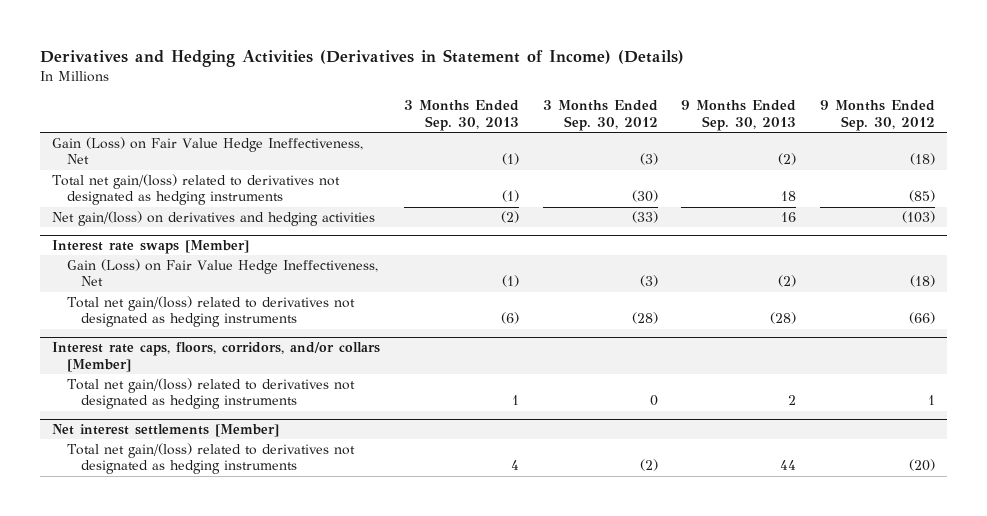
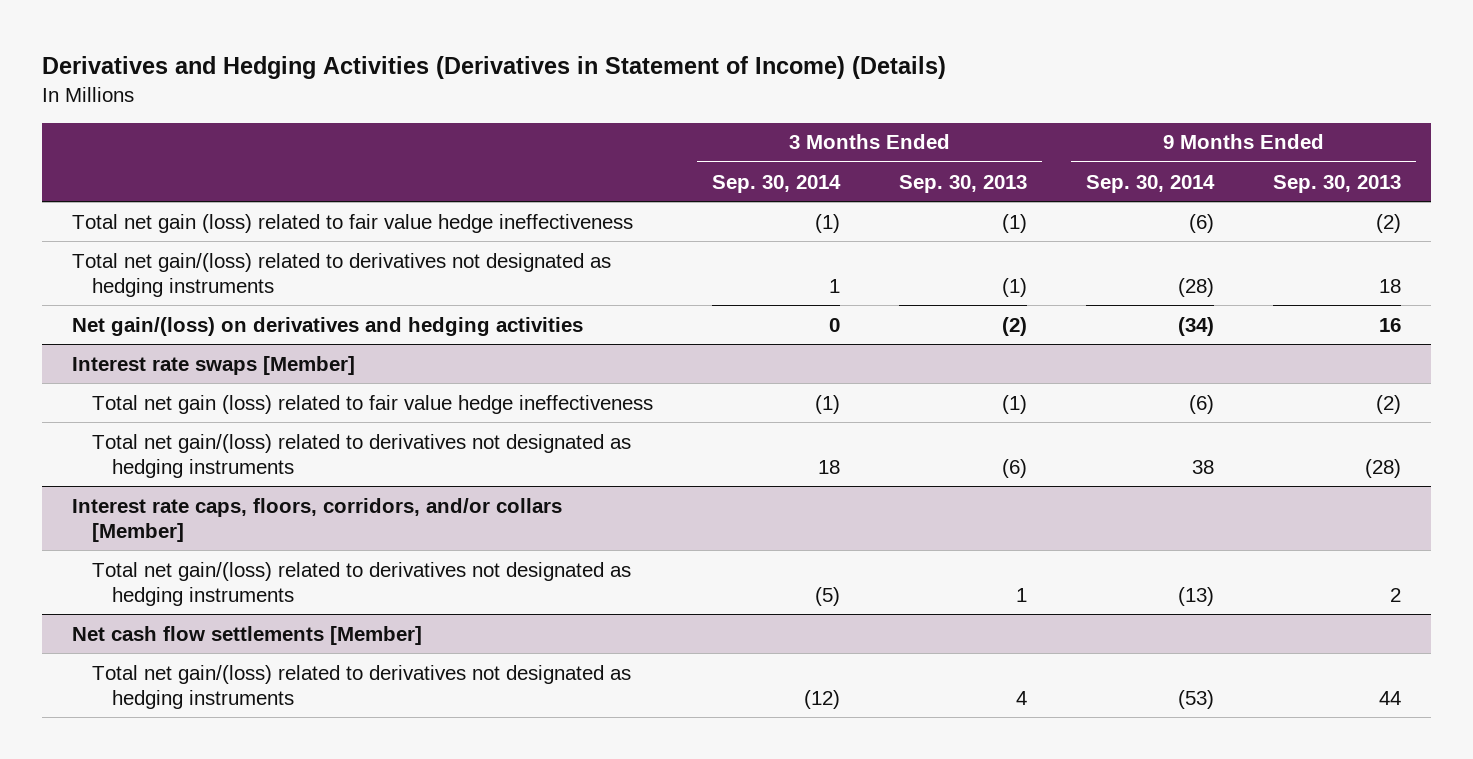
- | 3 Months Ended Sep. 30, 2013 | 3 Months Ended Sep. 30, 2012 | 9 Months Ended Sep. 30, 2013 | 9 Months Ended Sep. 30, 2012
+ | 3 Months Ended Sep. 30, 2014 | 3 Months Ended Sep. 30, 2013 | 9 Months Ended Sep. 30, 2014 | 9 Months Ended Sep. 30, 2013
- Gain (Loss) on Fair Value Hedge Ineffectiveness, Net | (1) | (3) | (2) | (18)
+ Total net gain (loss) related to fair value hedge ineffectiveness | (1) | (1) | (6) | (2)
@ Interest rate swaps [Member]
- Gain (Loss) on Fair Value Hedge Ineffectiveness, Net | (1) | (3) | (2) | (18)
+ Total net gain (loss) related to fair value hedge ineffectiveness | (1) | (1) | (6) | (2)
- Net interest settlements [Member]
+ Net cash flow settlements [Member]

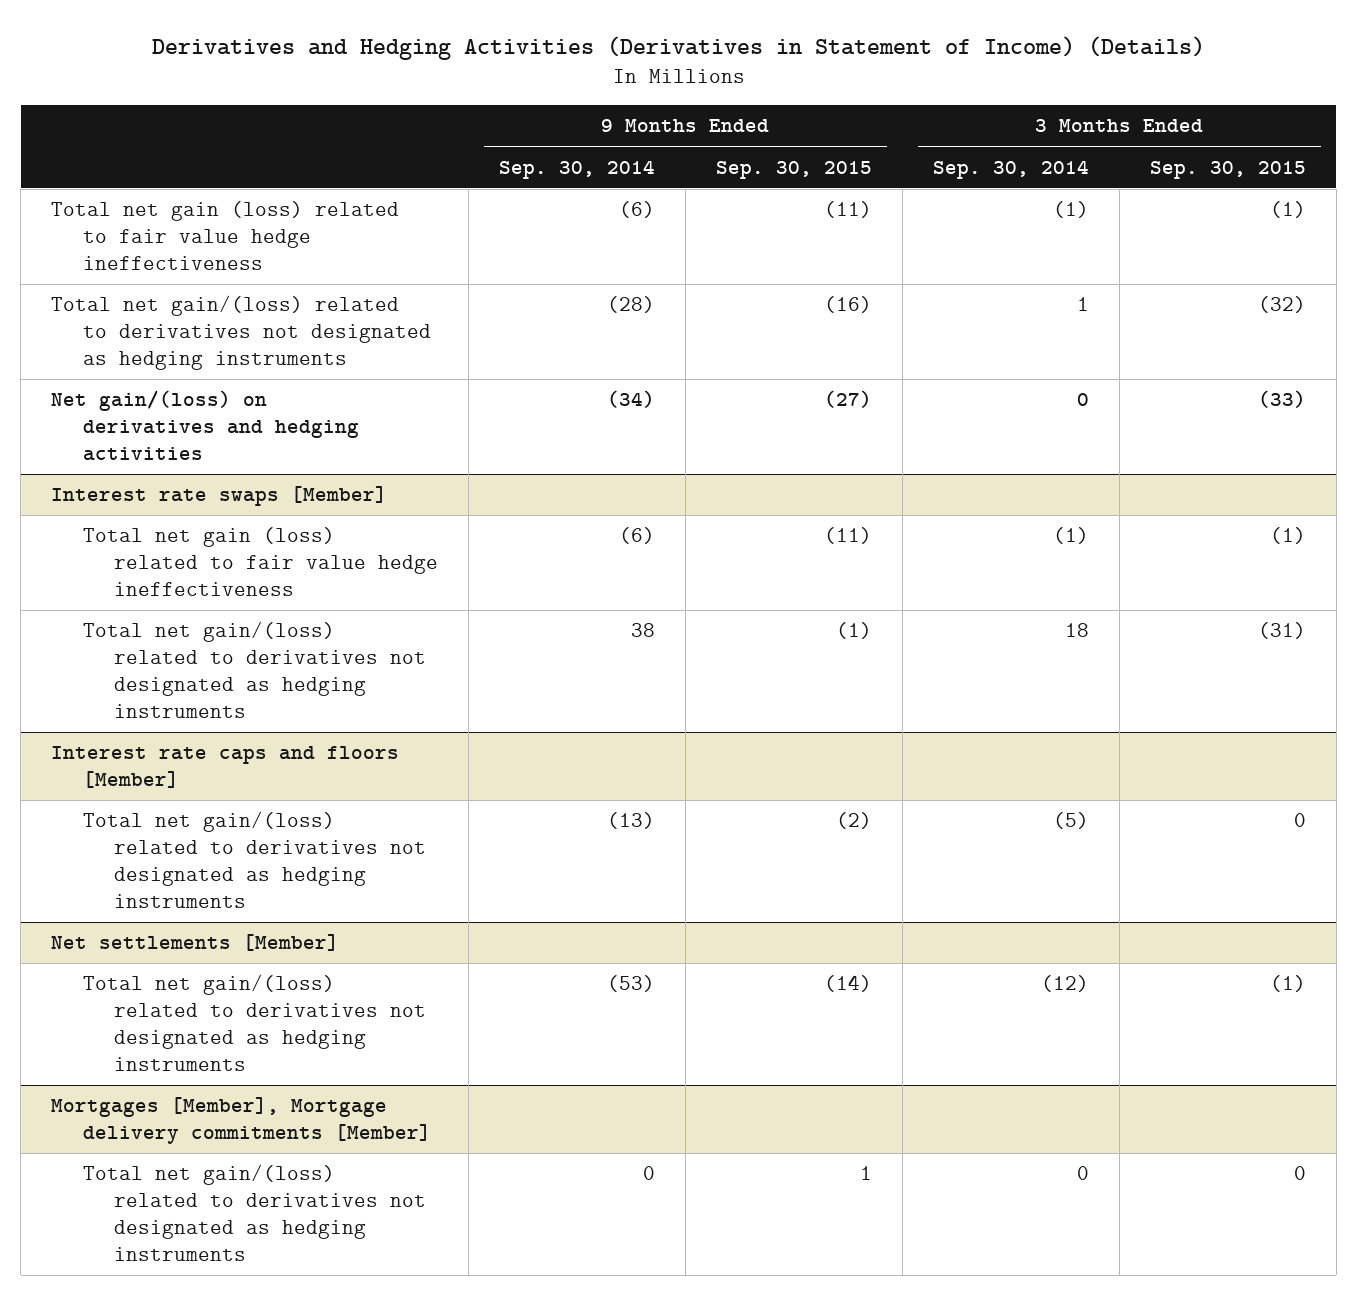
- | 3 Months Ended Sep. 30, 2014 | 3 Months Ended Sep. 30, 2013 | 9 Months Ended Sep. 30, 2014 | 9 Months Ended Sep. 30, 2013
+ | 9 Months Ended Sep. 30, 2014 | 9 Months Ended Sep. 30, 2015 | 3 Months Ended Sep. 30, 2014 | 3 Months Ended Sep. 30, 2015
- Interest rate caps, floors, corridors, and/or collars [Member]
+ Interest rate caps and floors [Member]
- Net cash flow settlements [Member]
+ Net settlements [Member]
+ Mortgages [Member], Mortgage delivery commitments [Member]
+ Total net gain/(loss) related to derivatives not designated as hedging instruments | 0 | 1 | 0 | 0

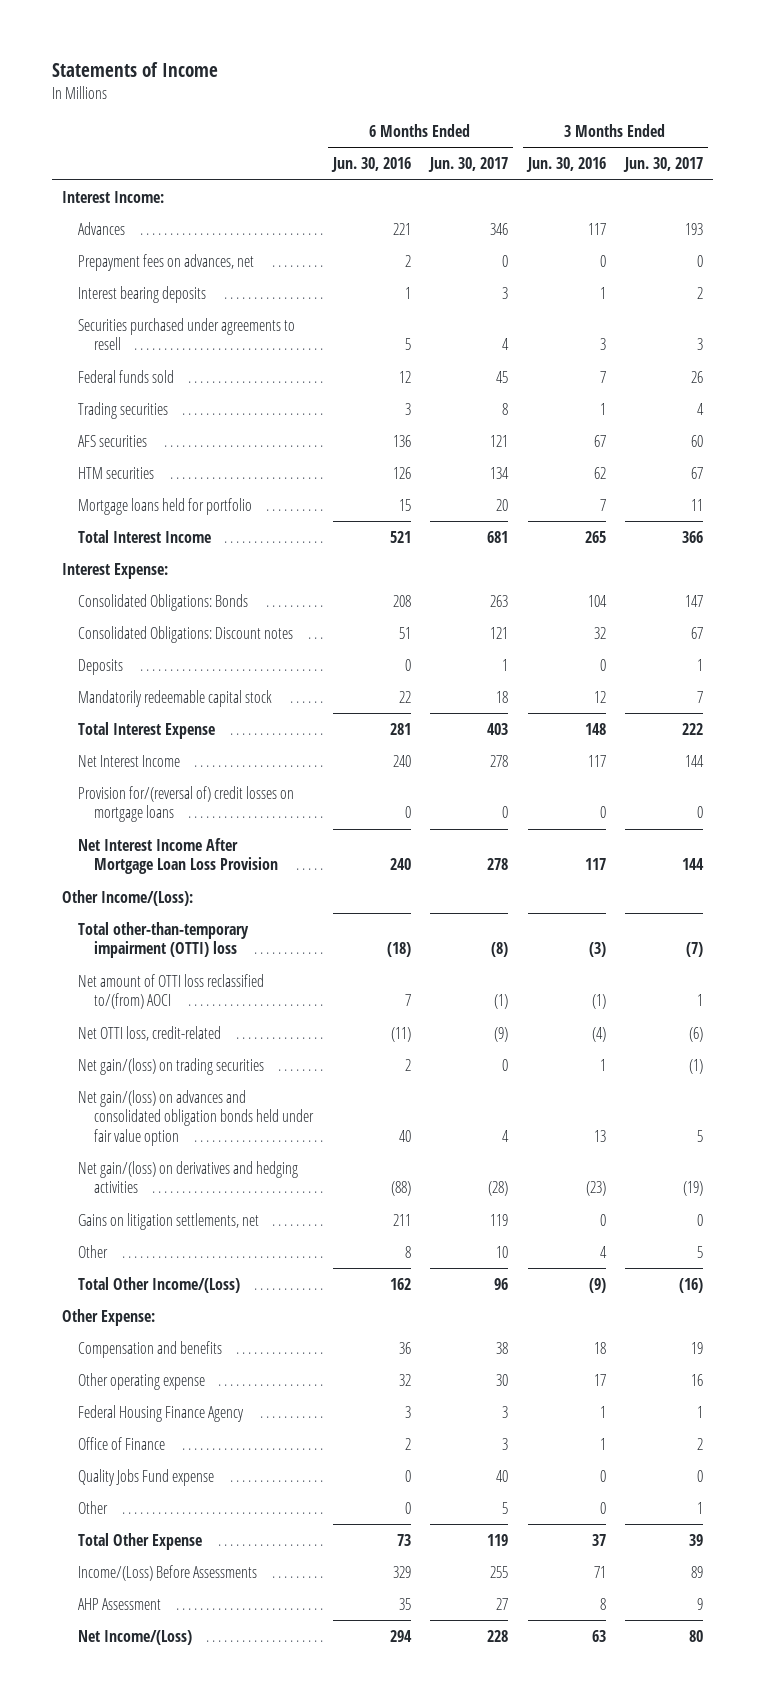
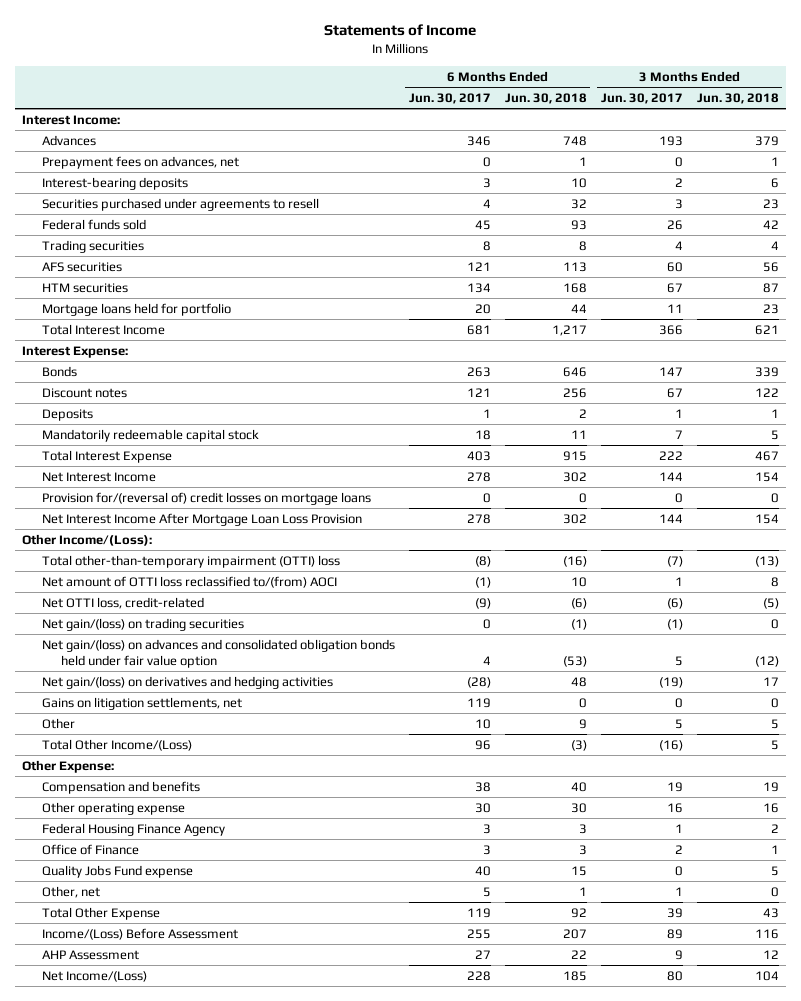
- | 6 Months Ended Jun. 30, 2016 | 6 Months Ended Jun. 30, 2017 | 3 Months Ended Jun. 30, 2016 | 3 Months Ended Jun. 30, 2017
+ | 6 Months Ended Jun. 30, 2017 | 6 Months Ended Jun. 30, 2018 | 3 Months Ended Jun. 30, 2017 | 3 Months Ended Jun. 30, 2018
- Interest bearing deposits | 1 | 3 | 1 | 2
+ Interest-bearing deposits | 3 | 10 | 2 | 6
- Consolidated Obligations: Bonds | 208 | 263 | 104 | 147
- Consolidated Obligations: Discount notes | 51 | 121 | 32 | 67
+ Bonds | 263 | 646 | 147 | 339
+ Discount notes | 121 | 256 | 67 | 122
- Other | 0 | 5 | 0 | 1
+ Other, net | 5 | 1 | 1 | 0
- Income/(Loss) Before Assessments | 329 | 255 | 71 | 89
+ Income/(Loss) Before Assessment | 255 | 207 | 89 | 116

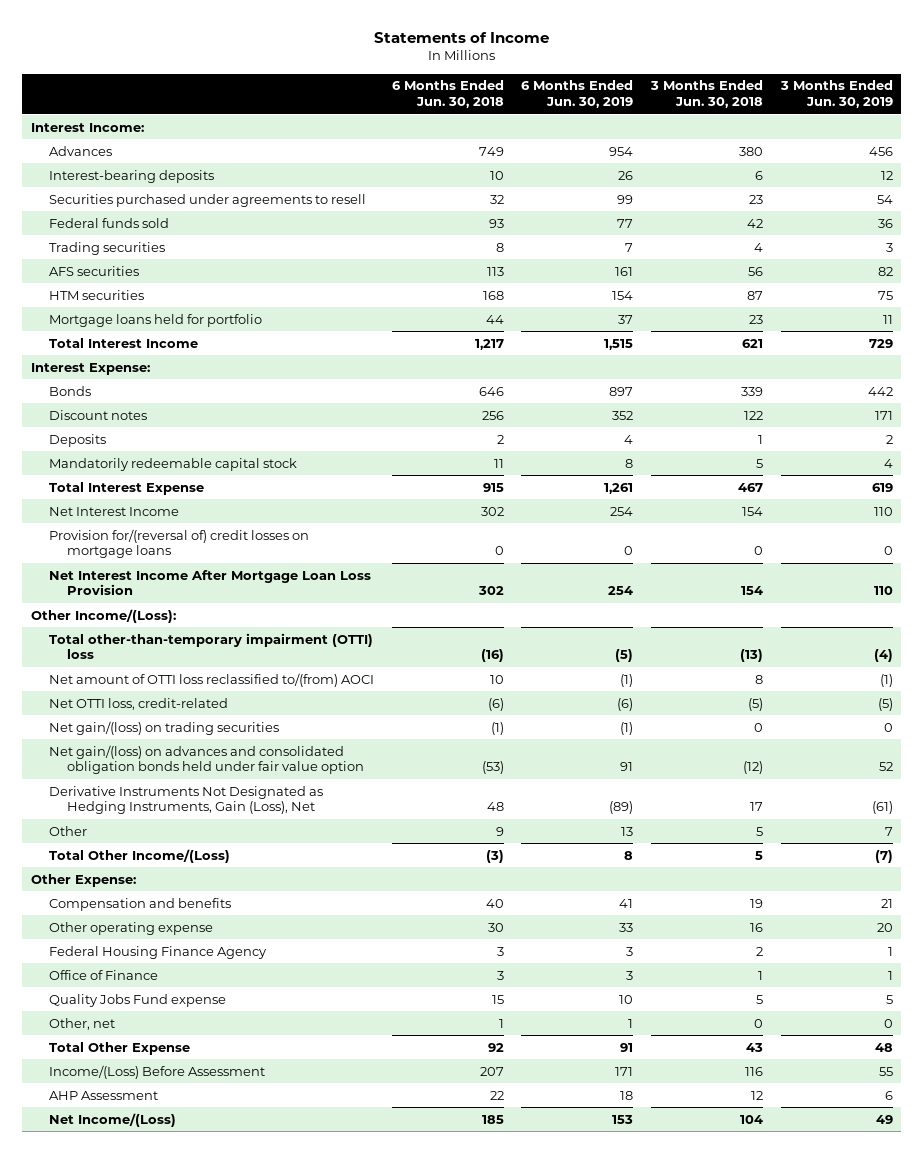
- | 6 Months Ended Jun. 30, 2017 | 6 Months Ended Jun. 30, 2018 | 3 Months Ended Jun. 30, 2017 | 3 Months Ended Jun. 30, 2018
+ | 6 Months Ended Jun. 30, 2018 | 6 Months Ended Jun. 30, 2019 | 3 Months Ended Jun. 30, 2018 | 3 Months Ended Jun. 30, 2019
- Advances | 346 | 748 | 193 | 379
- Prepayment fees on advances, net | 0 | 1 | 0 | 1
+ Advances | 749 | 954 | 380 | 456
- Net gain/(loss) on derivatives and hedging activities | (28) | 48 | (19) | 17
- Gains on litigation settlements, net | 119 | 0 | 0 | 0
+ Derivative Instruments Not Designated as Hedging Instruments, Gain (Loss), Net | 48 | (89) | 17 | (61)

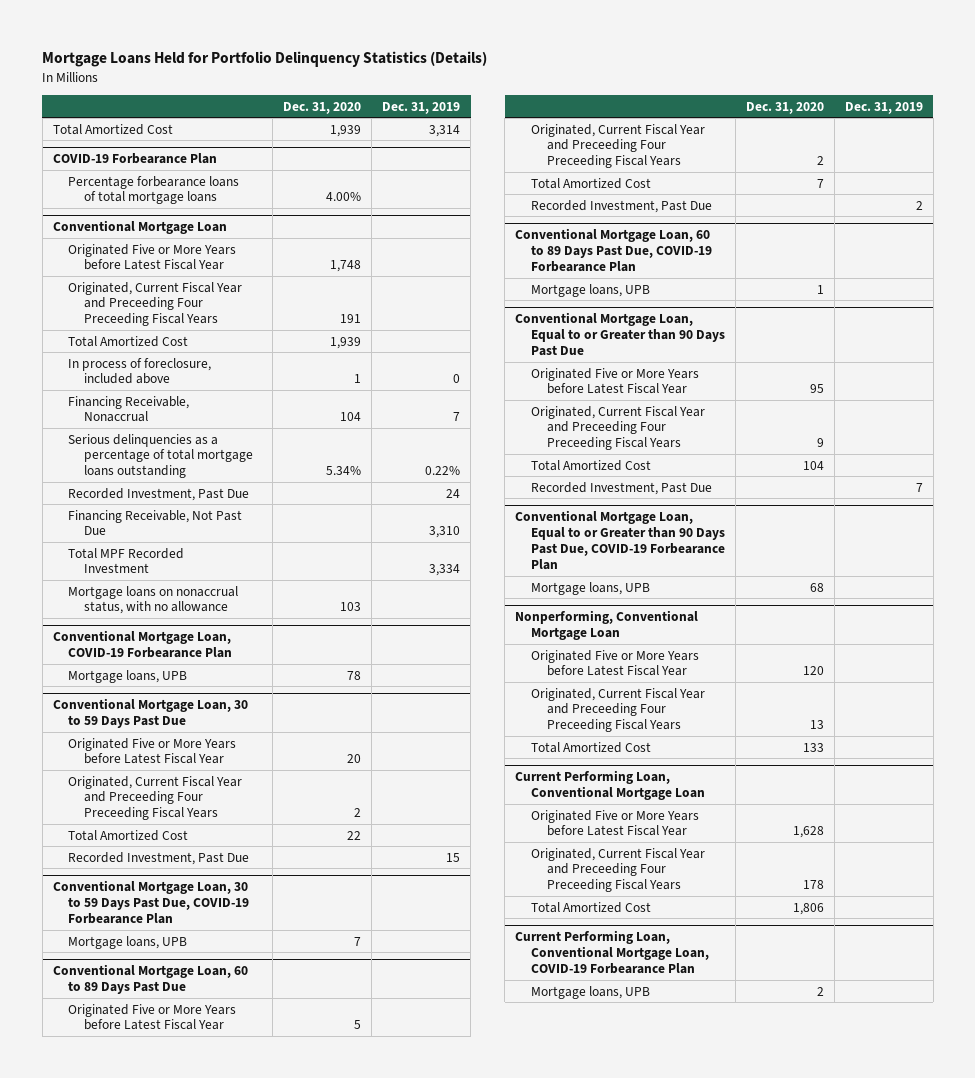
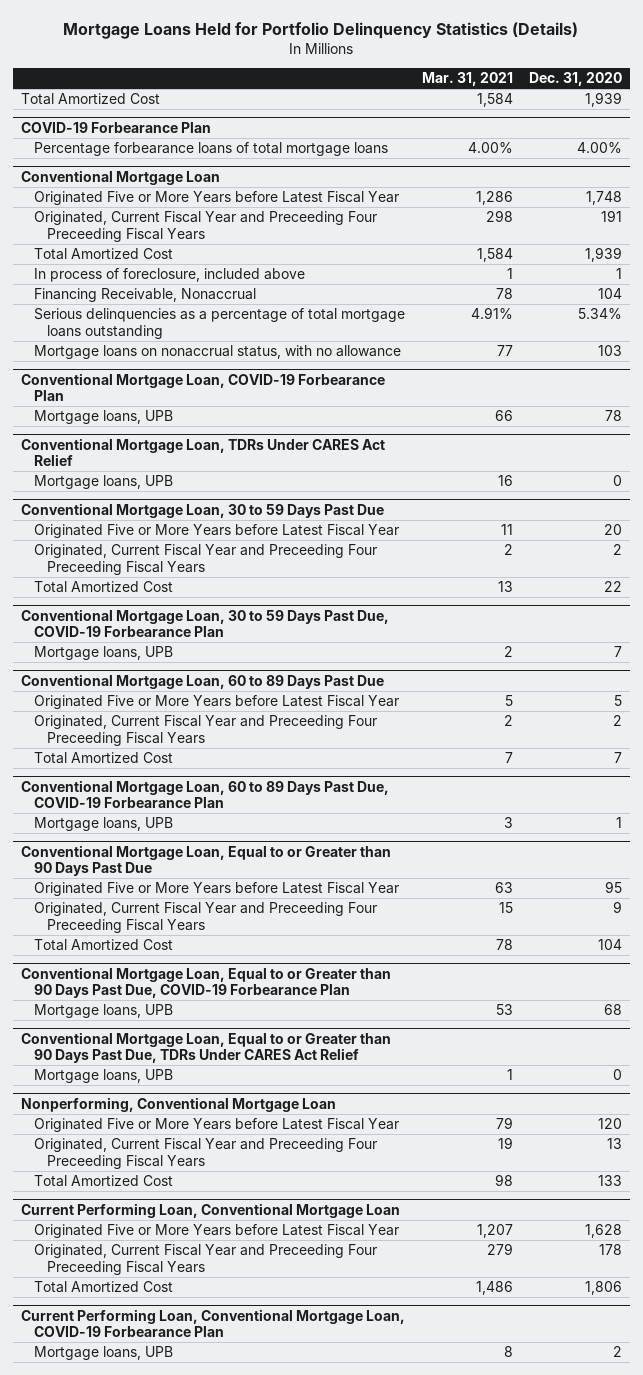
- | Dec. 31, 2020 | Dec. 31, 2019
+ | Mar. 31, 2021 | Dec. 31, 2020
@ Conventional Mortgage Loan
- Recorded Investment, Past Due | | 24
- Financing Receivable, Not Past Due | | 3,310
- Total MPF Recorded Investment | | 3,334
+ Conventional Mortgage Loan, TDRs Under CARES Act Relief
+ Mortgage loans, UPB | 16 | 0
@ Conventional Mortgage Loan, 30 to 59 Days Past Due
- Recorded Investment, Past Due | | 15
@ Conventional Mortgage Loan, 60 to 89 Days Past Due
- Recorded Investment, Past Due | | 2
@ Conventional Mortgage Loan, Equal to or Greater than 90 Days Past Due
- Recorded Investment, Past Due | | 7
+ Conventional Mortgage Loan, Equal to or Greater than 90 Days Past Due, TDRs Under CARES Act Relief
+ Mortgage loans, UPB | 1 | 0

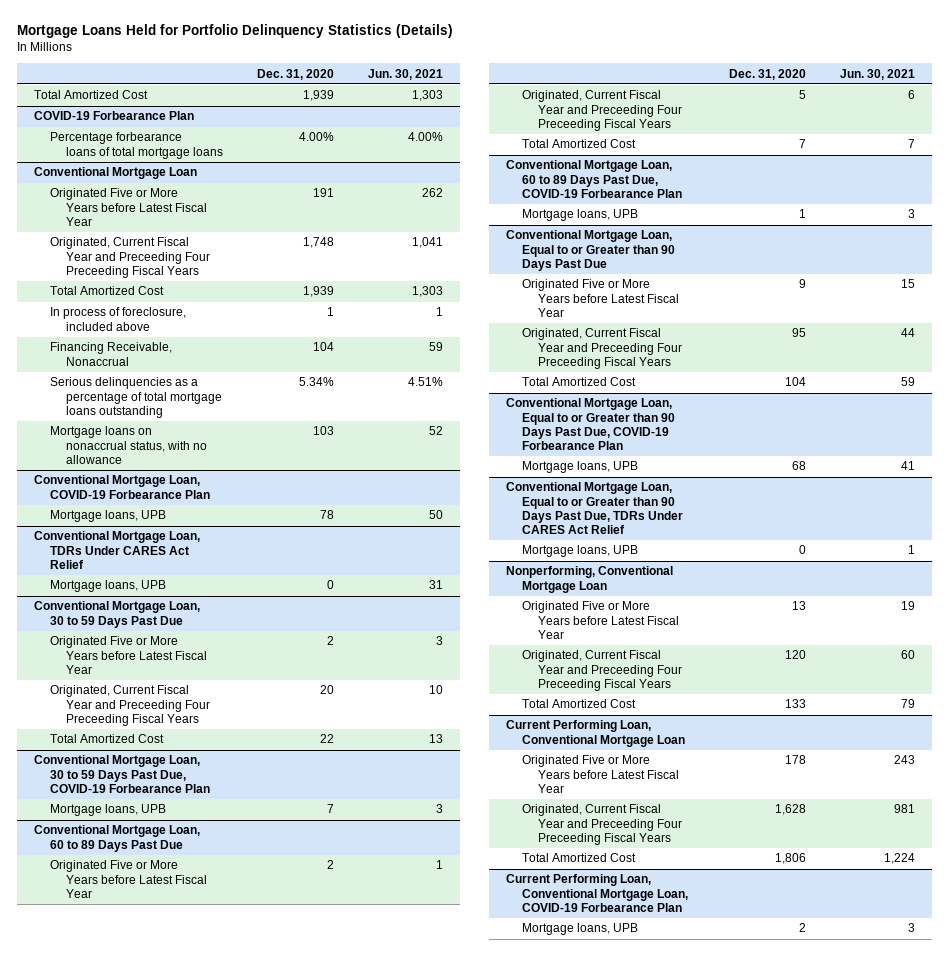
- | Mar. 31, 2021 | Dec. 31, 2020
+ | Dec. 31, 2020 | Jun. 30, 2021
@ Conventional Mortgage Loan
- Originated Five or More Years before Latest Fiscal Year | 1,286 | 1,748
- Originated, Current Fiscal Year and Preceeding Four Preceeding Fiscal Years | 298 | 191
+ Originated Five or More Years before Latest Fiscal Year | 191 | 262
+ Originated, Current Fiscal Year and Preceeding Four Preceeding Fiscal Years | 1,748 | 1,041
@ Conventional Mortgage Loan, 30 to 59 Days Past Due
- Originated Five or More Years before Latest Fiscal Year | 11 | 20
- Originated, Current Fiscal Year and Preceeding Four Preceeding Fiscal Years | 2 | 2
+ Originated Five or More Years before Latest Fiscal Year | 2 | 3
+ Originated, Current Fiscal Year and Preceeding Four Preceeding Fiscal Years | 20 | 10
@ Conventional Mortgage Loan, 60 to 89 Days Past Due
- Originated Five or More Years before Latest Fiscal Year | 5 | 5
- Originated, Current Fiscal Year and Preceeding Four Preceeding Fiscal Years | 2 | 2
+ Originated Five or More Years before Latest Fiscal Year | 2 | 1
+ Originated, Current Fiscal Year and Preceeding Four Preceeding Fiscal Years | 5 | 6
@ Conventional Mortgage Loan, Equal to or Greater than 90 Days Past Due
- Originated Five or More Years before Latest Fiscal Year | 63 | 95
- Originated, Current Fiscal Year and Preceeding Four Preceeding Fiscal Years | 15 | 9
+ Originated Five or More Years before Latest Fiscal Year | 9 | 15
+ Originated, Current Fiscal Year and Preceeding Four Preceeding Fiscal Years | 95 | 44
@ Nonperforming, Conventional Mortgage Loan
- Originated Five or More Years before Latest Fiscal Year | 79 | 120
- Originated, Current Fiscal Year and Preceeding Four Preceeding Fiscal Years | 19 | 13
+ Originated Five or More Years before Latest Fiscal Year | 13 | 19
+ Originated, Current Fiscal Year and Preceeding Four Preceeding Fiscal Years | 120 | 60
@ Current Performing Loan, Conventional Mortgage Loan
- Originated Five or More Years before Latest Fiscal Year | 1,207 | 1,628
- Originated, Current Fiscal Year and Preceeding Four Preceeding Fiscal Years | 279 | 178
+ Originated Five or More Years before Latest Fiscal Year | 178 | 243
+ Originated, Current Fiscal Year and Preceeding Four Preceeding Fiscal Years | 1,628 | 981

